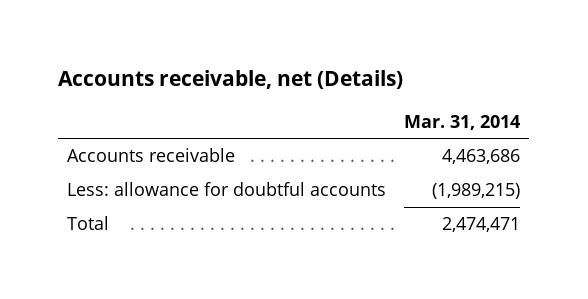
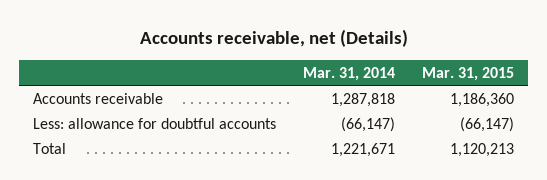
- | Mar. 31, 2014
+ | Mar. 31, 2014 | Mar. 31, 2015
- Accounts receivable | 4,463,686
- Less: allowance for doubtful accounts | (1,989,215)
- Total | 2,474,471
+ Accounts receivable | 1,287,818 | 1,186,360
+ Less: allowance for doubtful accounts | (66,147) | (66,147)
+ Total | 1,221,671 | 1,120,213

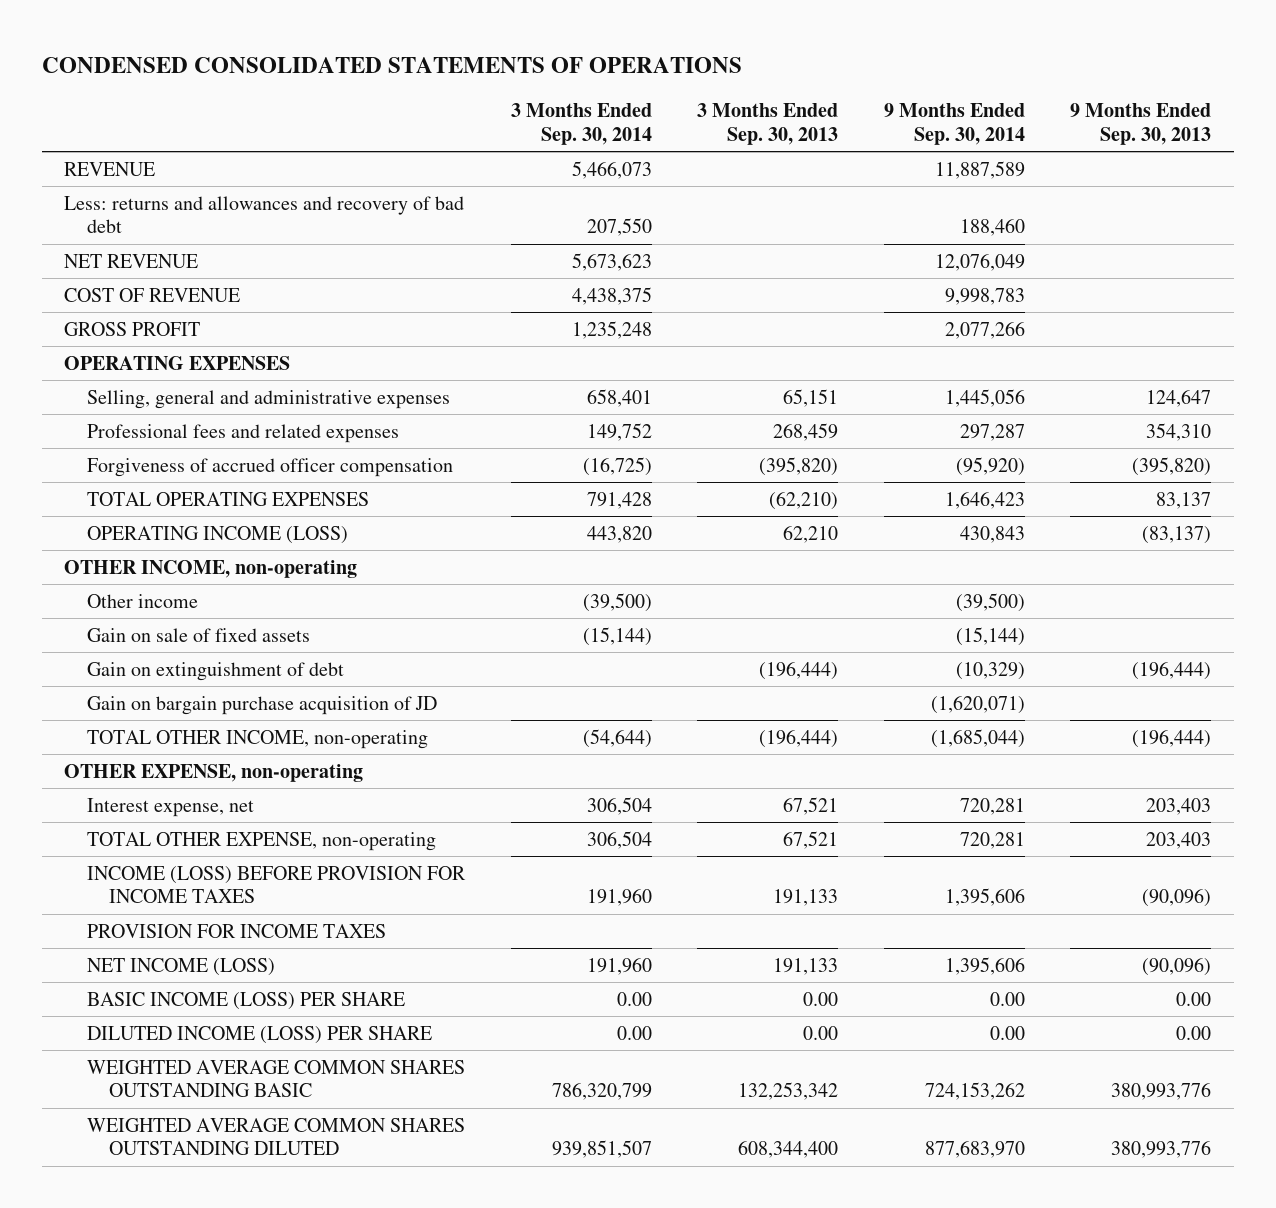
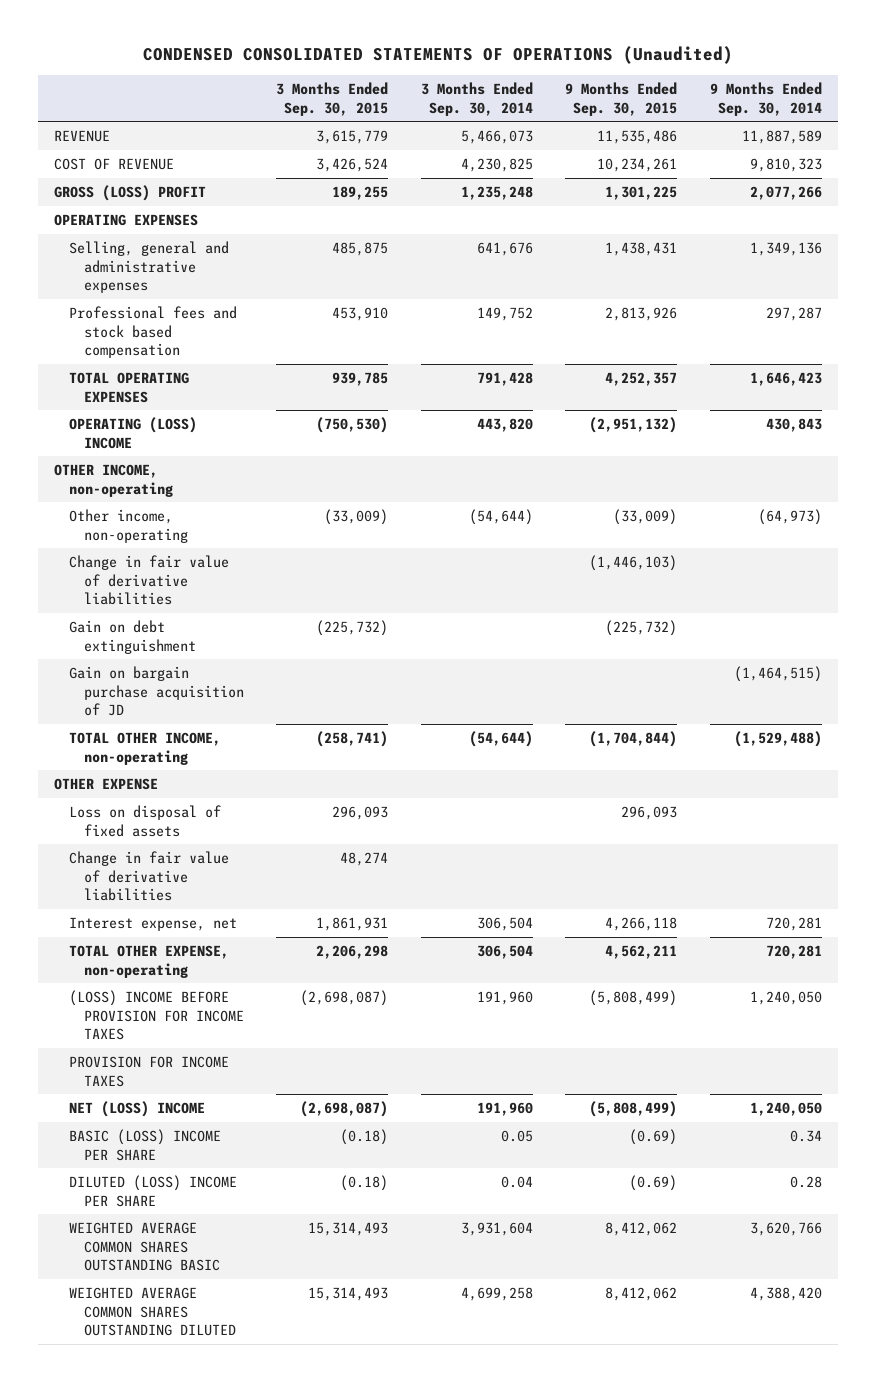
- CONDENSED CONSOLIDATED STATEMENTS OF OPERATIONS
+ CONDENSED CONSOLIDATED STATEMENTS OF OPERATIONS (Unaudited)
- | 3 Months Ended Sep. 30, 2014 | 3 Months Ended Sep. 30, 2013 | 9 Months Ended Sep. 30, 2014 | 9 Months Ended Sep. 30, 2013
+ | 3 Months Ended Sep. 30, 2015 | 3 Months Ended Sep. 30, 2014 | 9 Months Ended Sep. 30, 2015 | 9 Months Ended Sep. 30, 2014
- Less: returns and allowances and recovery of bad debt | 207,550 | | 188,460 |
- NET REVENUE | 5,673,623 | | 12,076,049 |
- COST OF REVENUE | 4,438,375 | | 9,998,783 |
- GROSS PROFIT | 1,235,248 | | 2,077,266 |
+ COST OF REVENUE | 3,426,524 | 4,230,825 | 10,234,261 | 9,810,323
+ GROSS (LOSS) PROFIT | 189,255 | 1,235,248 | 1,301,225 | 2,077,266
- Selling, general and administrative expenses | 658,401 | 65,151 | 1,445,056 | 124,647
- Professional fees and related expenses | 149,752 | 268,459 | 297,287 | 354,310
- Forgiveness of accrued officer compensation | (16,725) | (395,820) | (95,920) | (395,820)
+ Selling, general and administrative expenses | 485,875 | 641,676 | 1,438,431 | 1,349,136
+ Professional fees and stock based compensation | 453,910 | 149,752 | 2,813,926 | 297,287
- OPERATING INCOME (LOSS) | 443,820 | 62,210 | 430,843 | (83,137)
+ OPERATING (LOSS) INCOME | (750,530) | 443,820 | (2,951,132) | 430,843
- Other income | (39,500) | | (39,500) |
- Gain on sale of fixed assets | (15,144) | | (15,144) |
- Gain on extinguishment of debt | | (196,444) | (10,329) | (196,444)
- Gain on bargain purchase acquisition of JD | | | (1,620,071) |
- TOTAL OTHER INCOME, non-operating | (54,644) | (196,444) | (1,685,044) | (196,444)
- OTHER EXPENSE, non-operating
+ Other income, non-operating | (33,009) | (54,644) | (33,009) | (64,973)
+ Change in fair value of derivative liabilities | | | (1,446,103) |
+ Gain on debt extinguishment | (225,732) | | (225,732) |
+ Gain on bargain purchase acquisition of JD | | | | (1,464,515)
+ TOTAL OTHER INCOME, non-operating | (258,741) | (54,644) | (1,704,844) | (1,529,488)
+ OTHER EXPENSE
+ Loss on disposal of fixed assets | 296,093 | | 296,093 |
+ Change in fair value of derivative liabilities | 48,274 | | |
- INCOME (LOSS) BEFORE PROVISION FOR INCOME TAXES | 191,960 | 191,133 | 1,395,606 | (90,096)
+ (LOSS) INCOME BEFORE PROVISION FOR INCOME TAXES | (2,698,087) | 191,960 | (5,808,499) | 1,240,050
- NET INCOME (LOSS) | 191,960 | 191,133 | 1,395,606 | (90,096)
- BASIC INCOME (LOSS) PER SHARE | 0.00 | 0.00 | 0.00 | 0.00
- DILUTED INCOME (LOSS) PER SHARE | 0.00 | 0.00 | 0.00 | 0.00
- WEIGHTED AVERAGE COMMON SHARES OUTSTANDING BASIC | 786,320,799 | 132,253,342 | 724,153,262 | 380,993,776
- WEIGHTED AVERAGE COMMON SHARES OUTSTANDING DILUTED | 939,851,507 | 608,344,400 | 877,683,970 | 380,993,776
+ NET (LOSS) INCOME | (2,698,087) | 191,960 | (5,808,499) | 1,240,050
+ BASIC (LOSS) INCOME PER SHARE | (0.18) | 0.05 | (0.69) | 0.34
+ DILUTED (LOSS) INCOME PER SHARE | (0.18) | 0.04 | (0.69) | 0.28
+ WEIGHTED AVERAGE COMMON SHARES OUTSTANDING BASIC | 15,314,493 | 3,931,604 | 8,412,062 | 3,620,766
+ WEIGHTED AVERAGE COMMON SHARES OUTSTANDING DILUTED | 15,314,493 | 4,699,258 | 8,412,062 | 4,388,420

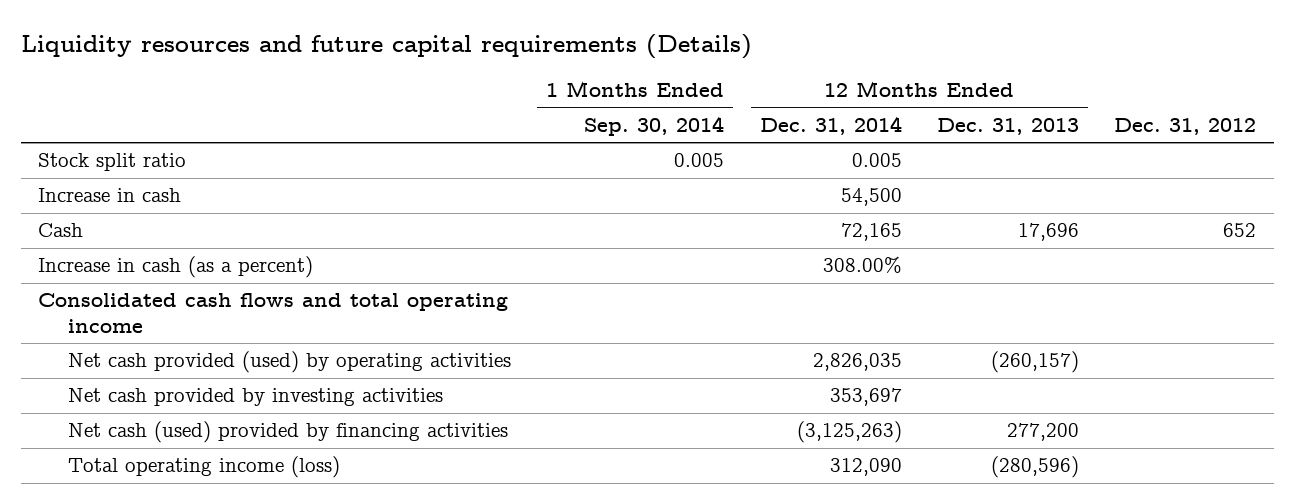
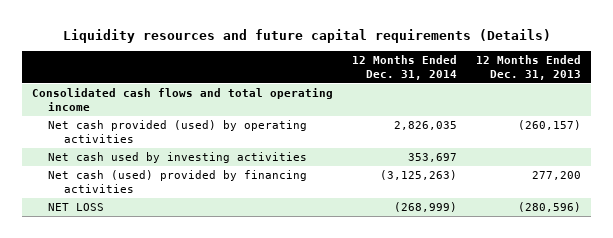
- | 1 Months Ended Sep. 30, 2014 | 12 Months Ended Dec. 31, 2014 | 12 Months Ended Dec. 31, 2013 | Dec. 31, 2012
+ | 12 Months Ended Dec. 31, 2014 | 12 Months Ended Dec. 31, 2013
- Stock split ratio | 0.005 | 0.005 | |
- Increase in cash | | 54,500 | |
- Cash | | 72,165 | 17,696 | 652
- Increase in cash (as a percent) | | 308.00% | |
- Net cash provided by investing activities | | 353,697 | |
+ Net cash used by investing activities | 353,697 |
- Total operating income (loss) | | 312,090 | (280,596) |
+ NET LOSS | (268,999) | (280,596)

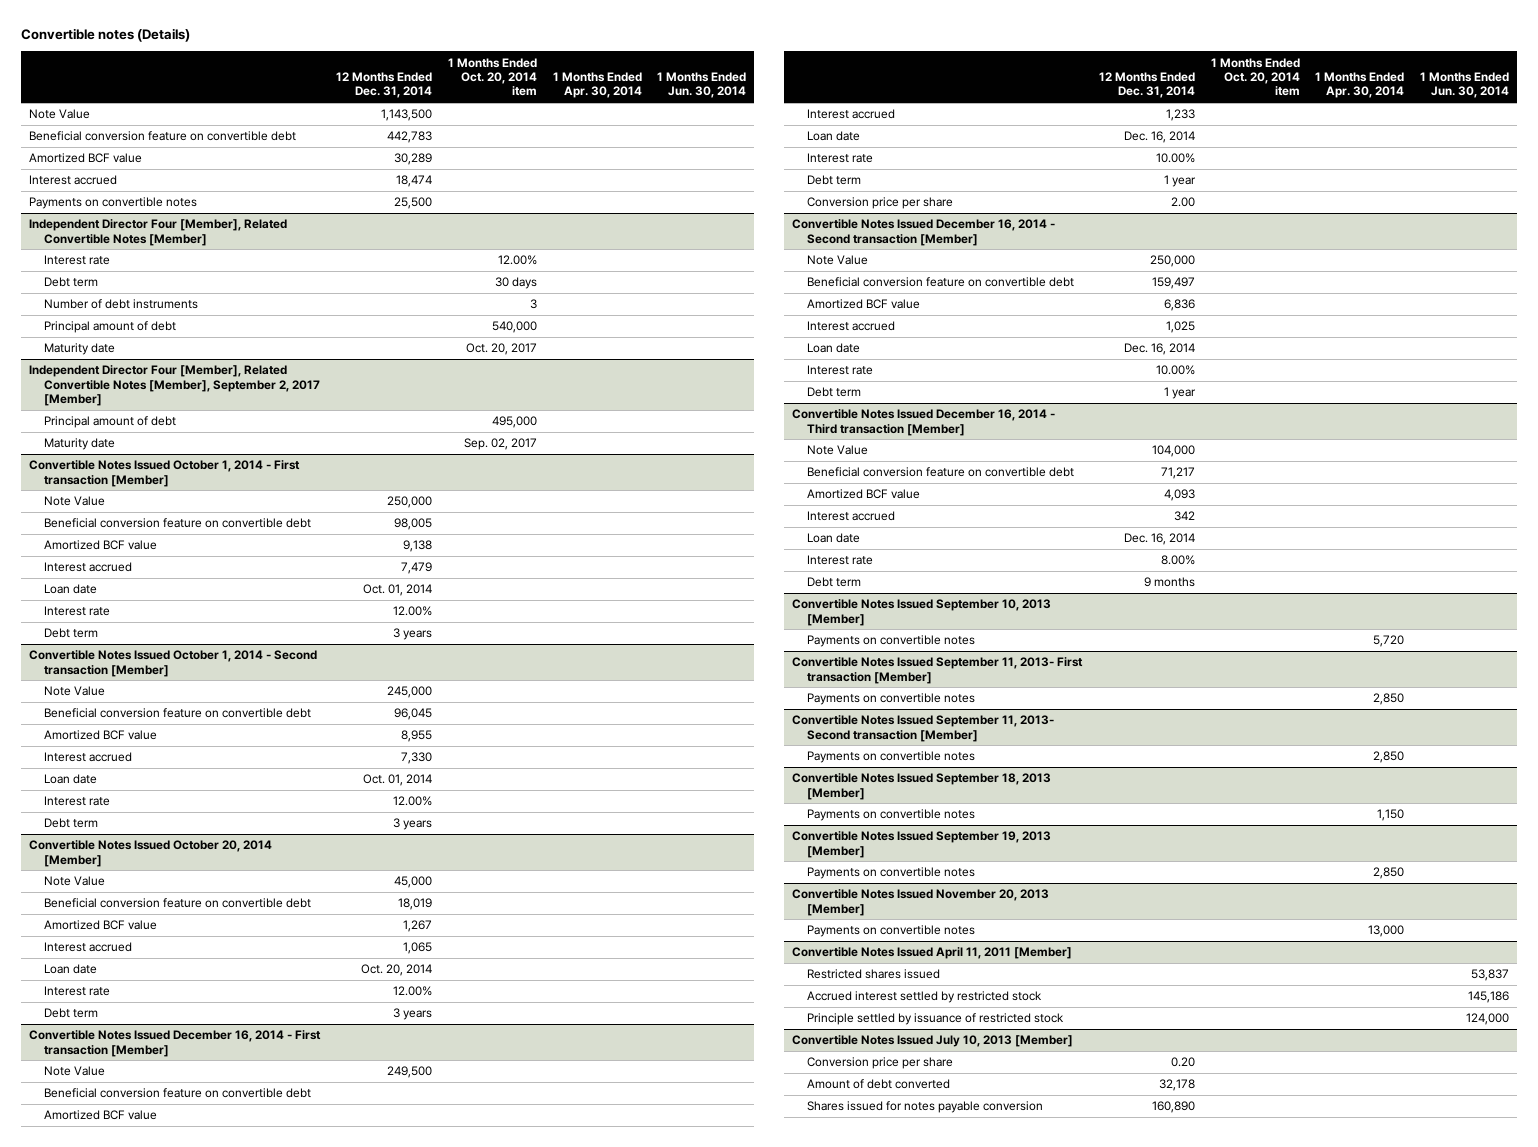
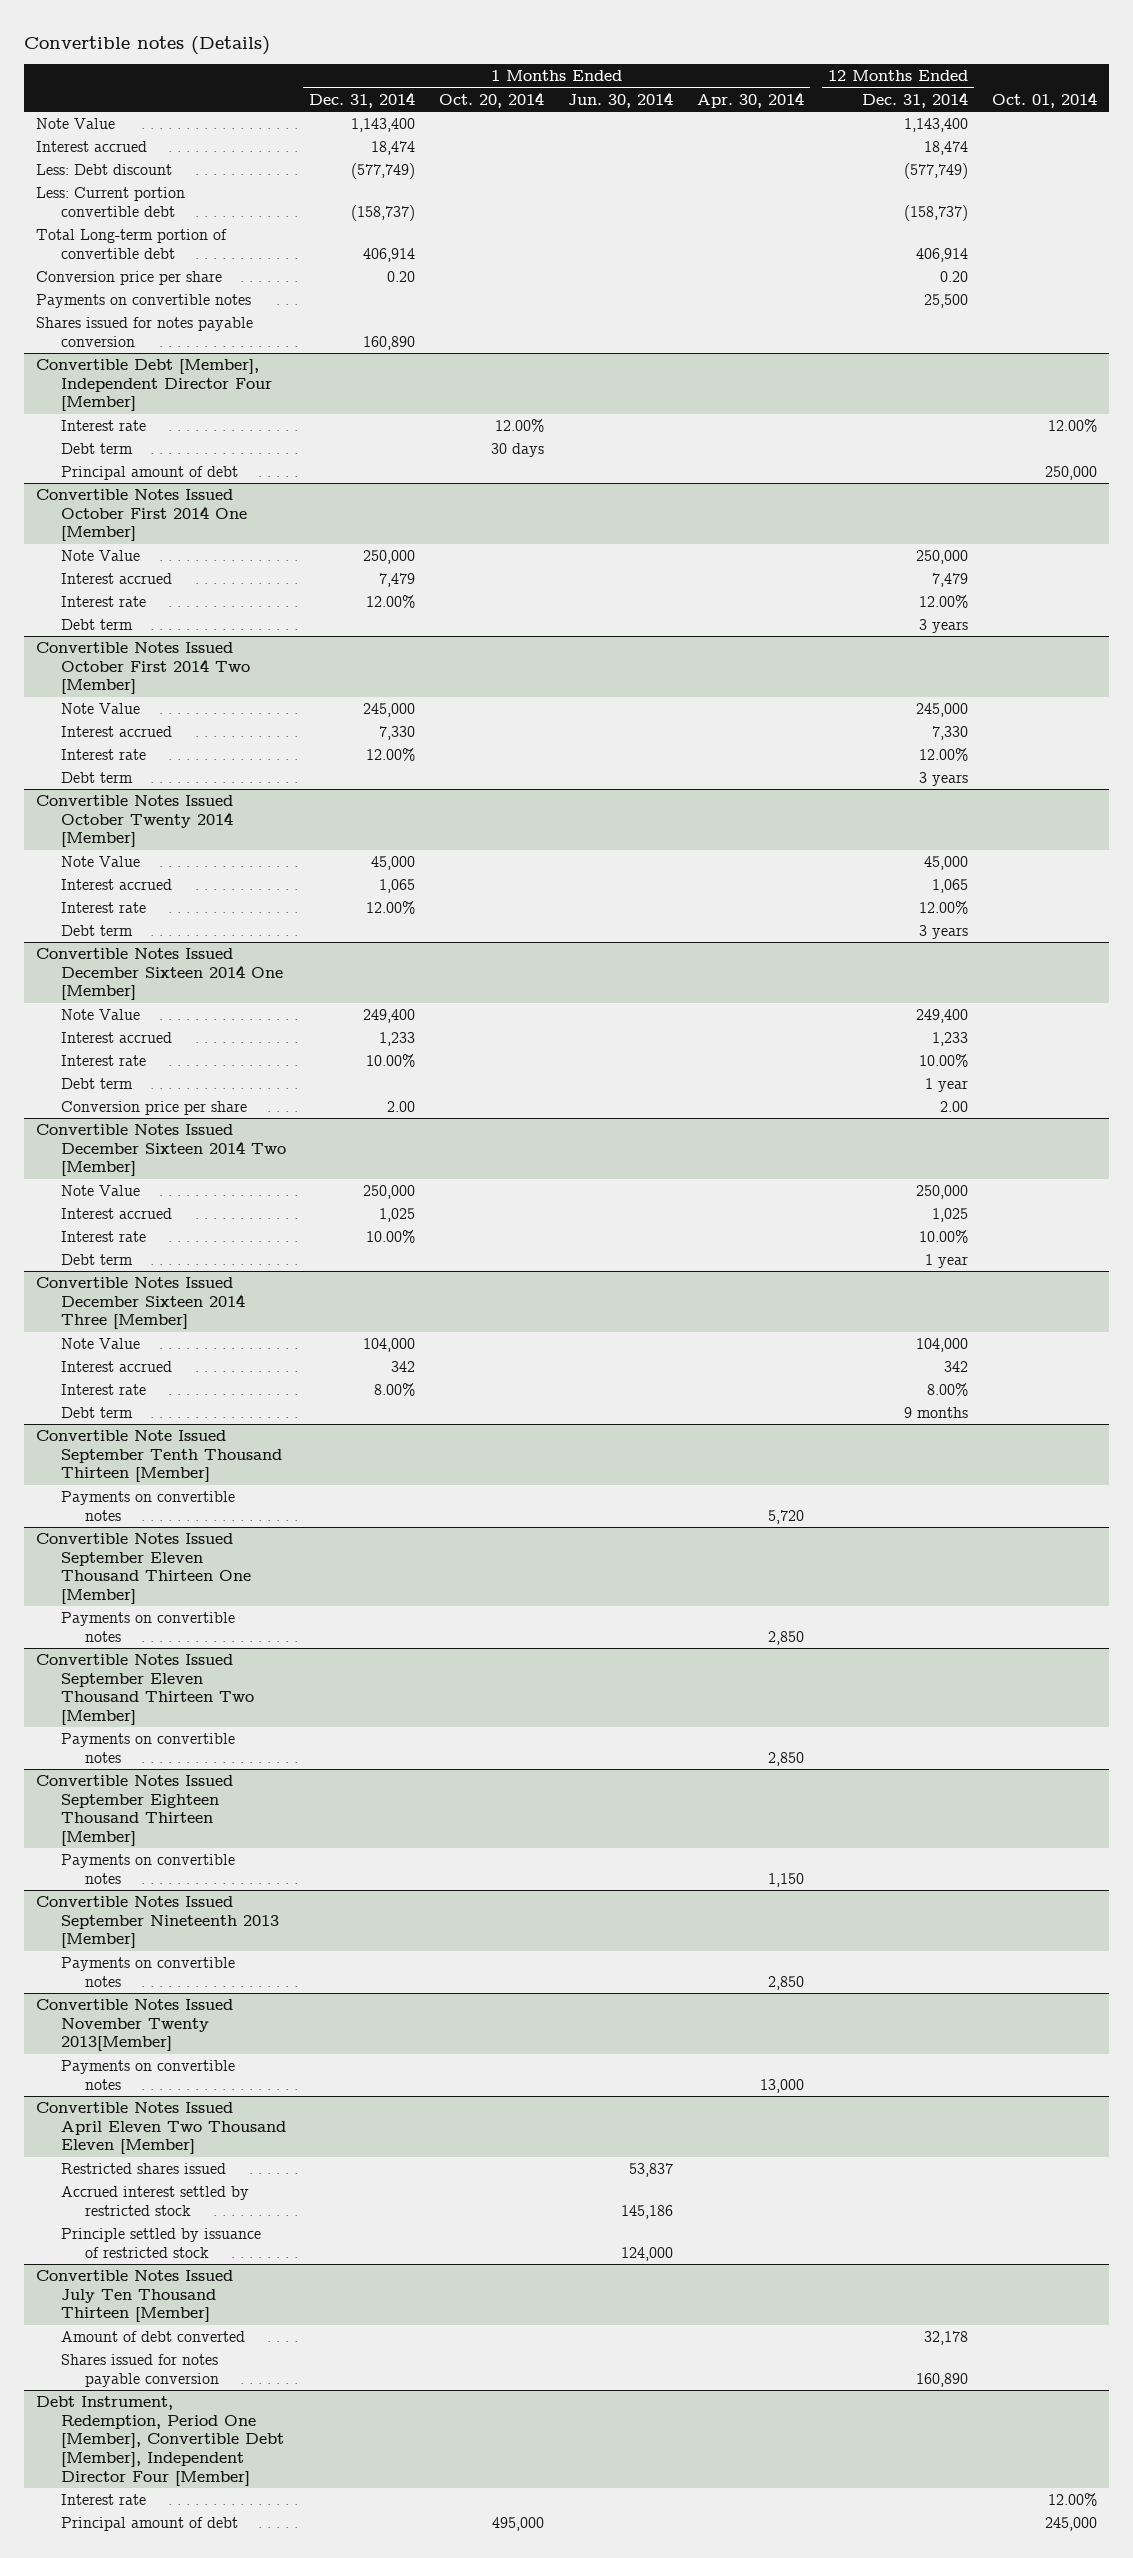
- | 12 Months Ended Dec. 31, 2014 | 1 Months Ended Oct. 20, 2014 item | 1 Months Ended Apr. 30, 2014 | 1 Months Ended Jun. 30, 2014
+ | 1 Months Ended Dec. 31, 2014 | 1 Months Ended Oct. 20, 2014 | 1 Months Ended Jun. 30, 2014 | 1 Months Ended Apr. 30, 2014 | 12 Months Ended Dec. 31, 2014 | Oct. 01, 2014
- Note Value | 1,143,500 | | |
- Beneficial conversion feature on convertible debt | 442,783 | | |
- Amortized BCF value | 30,289 | | |
+ Note Value | 1,143,400 | | | | 1,143,400 |
+ Less: Debt discount | (577,749) | | | | (577,749) |
+ Less: Current portion convertible debt | (158,737) | | | | (158,737) |
+ Total Long-term portion of convertible debt | 406,914 | | | | 406,914 |
+ Conversion price per share | 0.20 | | | | 0.20 |
- Independent Director Four [Member], Related Convertible Notes [Member]
+ Shares issued for notes payable conversion | 160,890 | | | | |
+ Convertible Debt [Member], Independent Director Four [Member]
- Number of debt instruments | | 3 | |
- Maturity date | | Oct. 20, 2017 | |
- Independent Director Four [Member], Related Convertible Notes [Member], September 2, 2017 [Member]
- Principal amount of debt | | 495,000 | |
- Maturity date | | Sep. 02, 2017 | |
- Convertible Notes Issued October 1, 2014 - First transaction [Member]
+ Convertible Notes Issued October First 2014 One [Member]
- Beneficial conversion feature on convertible debt | 98,005 | | |
- Amortized BCF value | 9,138 | | |
- Loan date | Oct. 01, 2014 | | |
- Convertible Notes Issued October 1, 2014 - Second transaction [Member]
+ Convertible Notes Issued October First 2014 Two [Member]
- Beneficial conversion feature on convertible debt | 96,045 | | |
- Amortized BCF value | 8,955 | | |
- Loan date | Oct. 01, 2014 | | |
- Convertible Notes Issued October 20, 2014 [Member]
+ Convertible Notes Issued October Twenty 2014 [Member]
- Beneficial conversion feature on convertible debt | 18,019 | | |
- Amortized BCF value | 1,267 | | |
- Loan date | Oct. 20, 2014 | | |
- Convertible Notes Issued December 16, 2014 - First transaction [Member]
- Note Value | 249,500 | | |
- Beneficial conversion feature on convertible debt
- Amortized BCF value
+ Convertible Notes Issued December Sixteen 2014 One [Member]
+ Note Value | 249,400 | | | | 249,400 |
- Loan date | Dec. 16, 2014 | | |
- Convertible Notes Issued December 16, 2014 - Second transaction [Member]
+ Convertible Notes Issued December Sixteen 2014 Two [Member]
- Beneficial conversion feature on convertible debt | 159,497 | | |
- Amortized BCF value | 6,836 | | |
- Loan date | Dec. 16, 2014 | | |
- Convertible Notes Issued December 16, 2014 - Third transaction [Member]
+ Convertible Notes Issued December Sixteen 2014 Three [Member]
- Beneficial conversion feature on convertible debt | 71,217 | | |
- Amortized BCF value | 4,093 | | |
- Loan date | Dec. 16, 2014 | | |
- Convertible Notes Issued September 10, 2013 [Member]
+ Convertible Note Issued September Tenth Thousand Thirteen [Member]
- Convertible Notes Issued September 11, 2013- First transaction [Member]
+ Convertible Notes Issued September Eleven Thousand Thirteen One [Member]
- Convertible Notes Issued September 11, 2013- Second transaction [Member]
+ Convertible Notes Issued September Eleven Thousand Thirteen Two [Member]
- Convertible Notes Issued September 18, 2013 [Member]
+ Convertible Notes Issued September Eighteen Thousand Thirteen [Member]
- Convertible Notes Issued September 19, 2013 [Member]
+ Convertible Notes Issued September Nineteenth 2013 [Member]
- Convertible Notes Issued November 20, 2013 [Member]
+ Convertible Notes Issued November Twenty 2013[Member]
- Convertible Notes Issued April 11, 2011 [Member]
+ Convertible Notes Issued April Eleven Two Thousand Eleven [Member]
- Convertible Notes Issued July 10, 2013 [Member]
- Conversion price per share | 0.20 | | |
+ Convertible Notes Issued July Ten Thousand Thirteen [Member]
+ Debt Instrument, Redemption, Period One [Member], Convertible Debt [Member], Independent Director Four [Member]
+ Interest rate | | | | | | 12.00%
+ Principal amount of debt | | 495,000 | | | | 245,000

